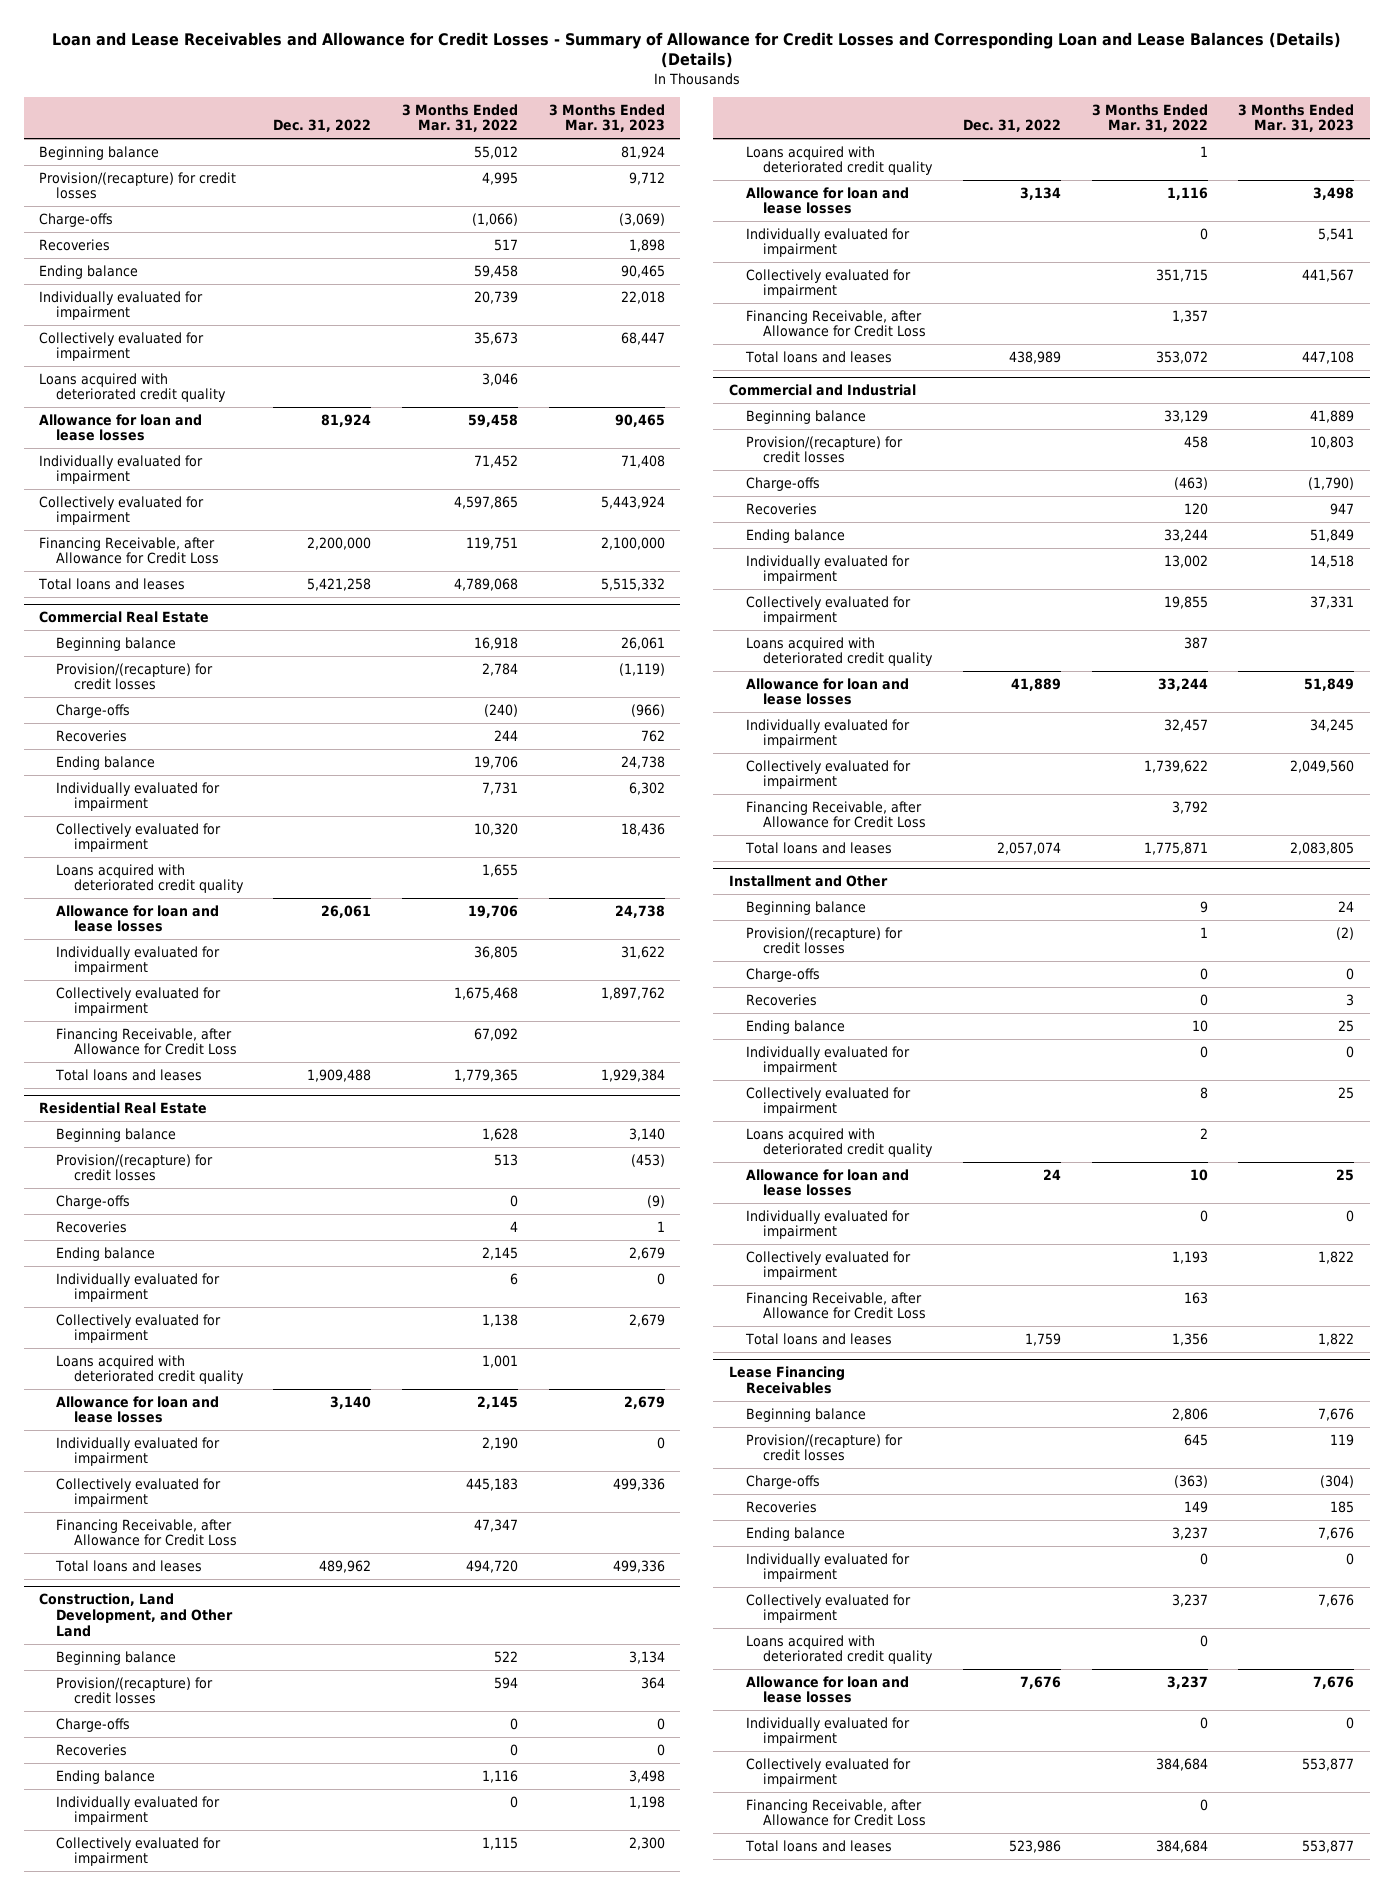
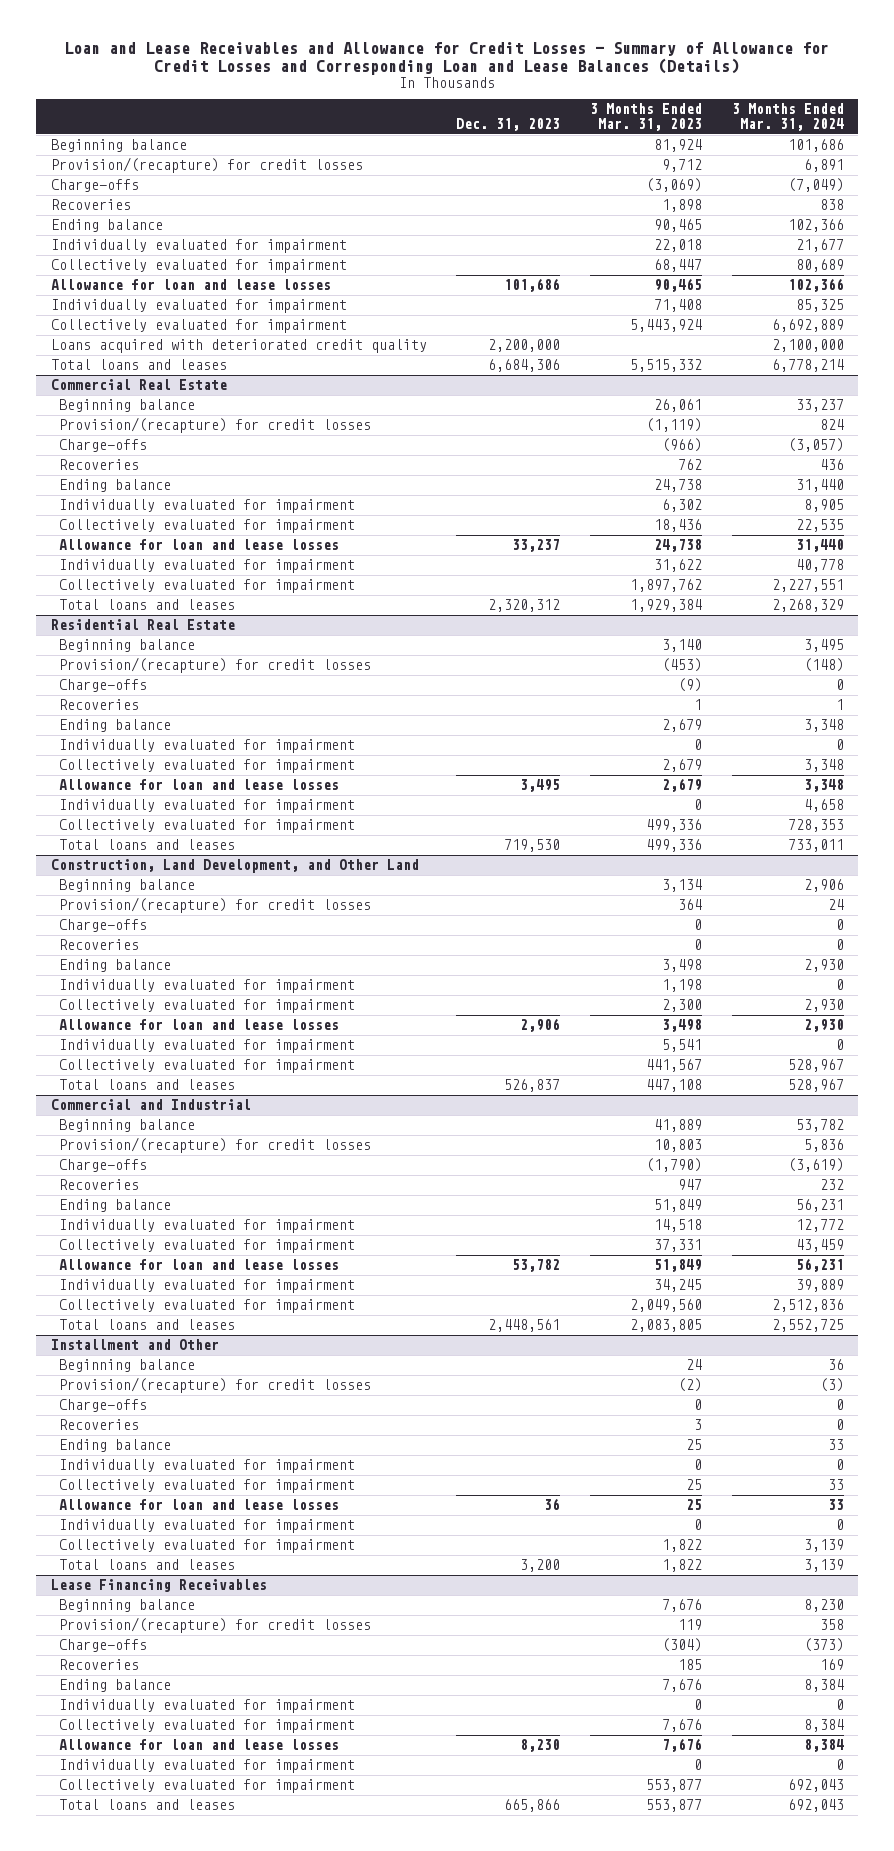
- Loan and Lease Receivables and Allowance for Credit Losses - Summary of Allowance for Credit Losses and Corresponding Loan and Lease Balances (Details) (Details)
+ Loan and Lease Receivables and Allowance for Credit Losses - Summary of Allowance for Credit Losses and Corresponding Loan and Lease Balances (Details)
- | Dec. 31, 2022 | 3 Months Ended Mar. 31, 2022 | 3 Months Ended Mar. 31, 2023
+ | Dec. 31, 2023 | 3 Months Ended Mar. 31, 2023 | 3 Months Ended Mar. 31, 2024
- Financing Receivable, after Allowance for Credit Loss | 2,200,000 | 119,751 | 2,100,000
moved down: Loans acquired with deteriorated credit quality | 2,200,000 | | 2,100,000
@ Commercial Real Estate
- Loans acquired with deteriorated credit quality | | 1,655 |
- Financing Receivable, after Allowance for Credit Loss | | 67,092 |
@ Residential Real Estate
- Loans acquired with deteriorated credit quality | | 1,001 |
- Financing Receivable, after Allowance for Credit Loss | | 47,347 |
@ Construction, Land Development, and Other Land
- Loans acquired with deteriorated credit quality | | 1 |
- Financing Receivable, after Allowance for Credit Loss | | 1,357 |
@ Commercial and Industrial
- Loans acquired with deteriorated credit quality | | 387 |
- Financing Receivable, after Allowance for Credit Loss | | 3,792 |
@ Installment and Other
- Loans acquired with deteriorated credit quality | | 2 |
- Financing Receivable, after Allowance for Credit Loss | | 163 |
@ Lease Financing Receivables
- Loans acquired with deteriorated credit quality | | 0 |
- Financing Receivable, after Allowance for Credit Loss | | 0 |

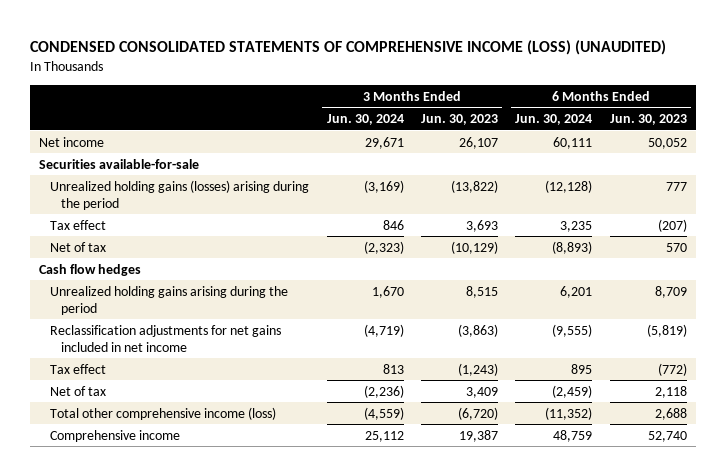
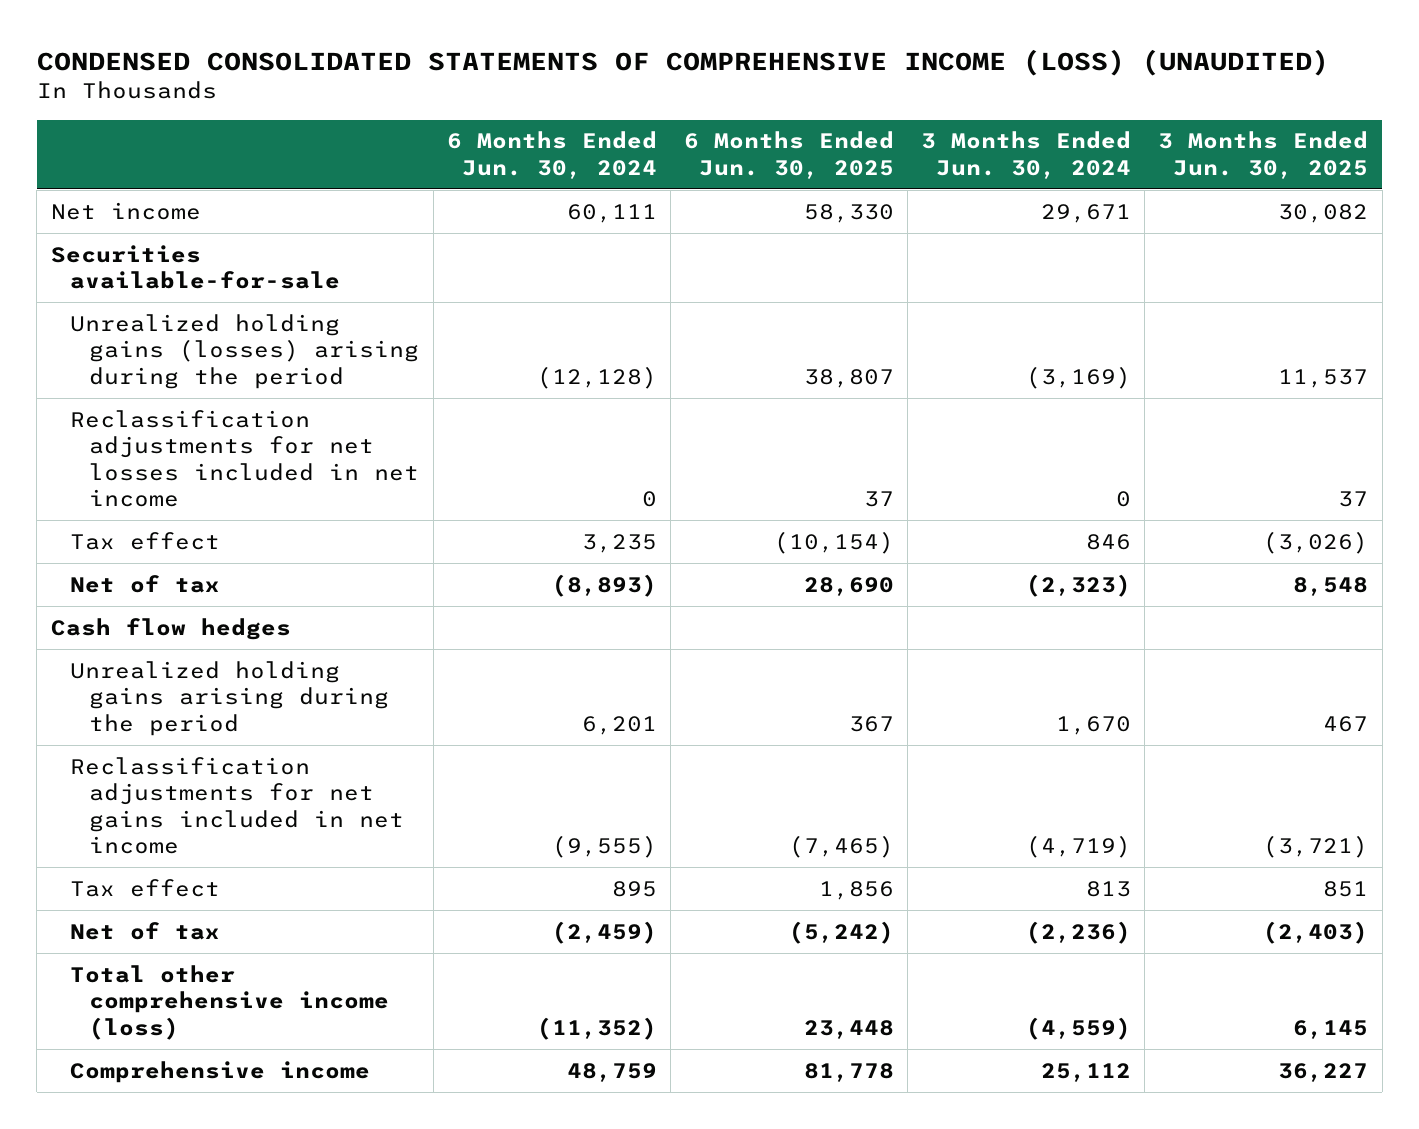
- | 3 Months Ended Jun. 30, 2024 | 3 Months Ended Jun. 30, 2023 | 6 Months Ended Jun. 30, 2024 | 6 Months Ended Jun. 30, 2023
+ | 6 Months Ended Jun. 30, 2024 | 6 Months Ended Jun. 30, 2025 | 3 Months Ended Jun. 30, 2024 | 3 Months Ended Jun. 30, 2025
+ Reclassification adjustments for net losses included in net income | 0 | 37 | 0 | 37

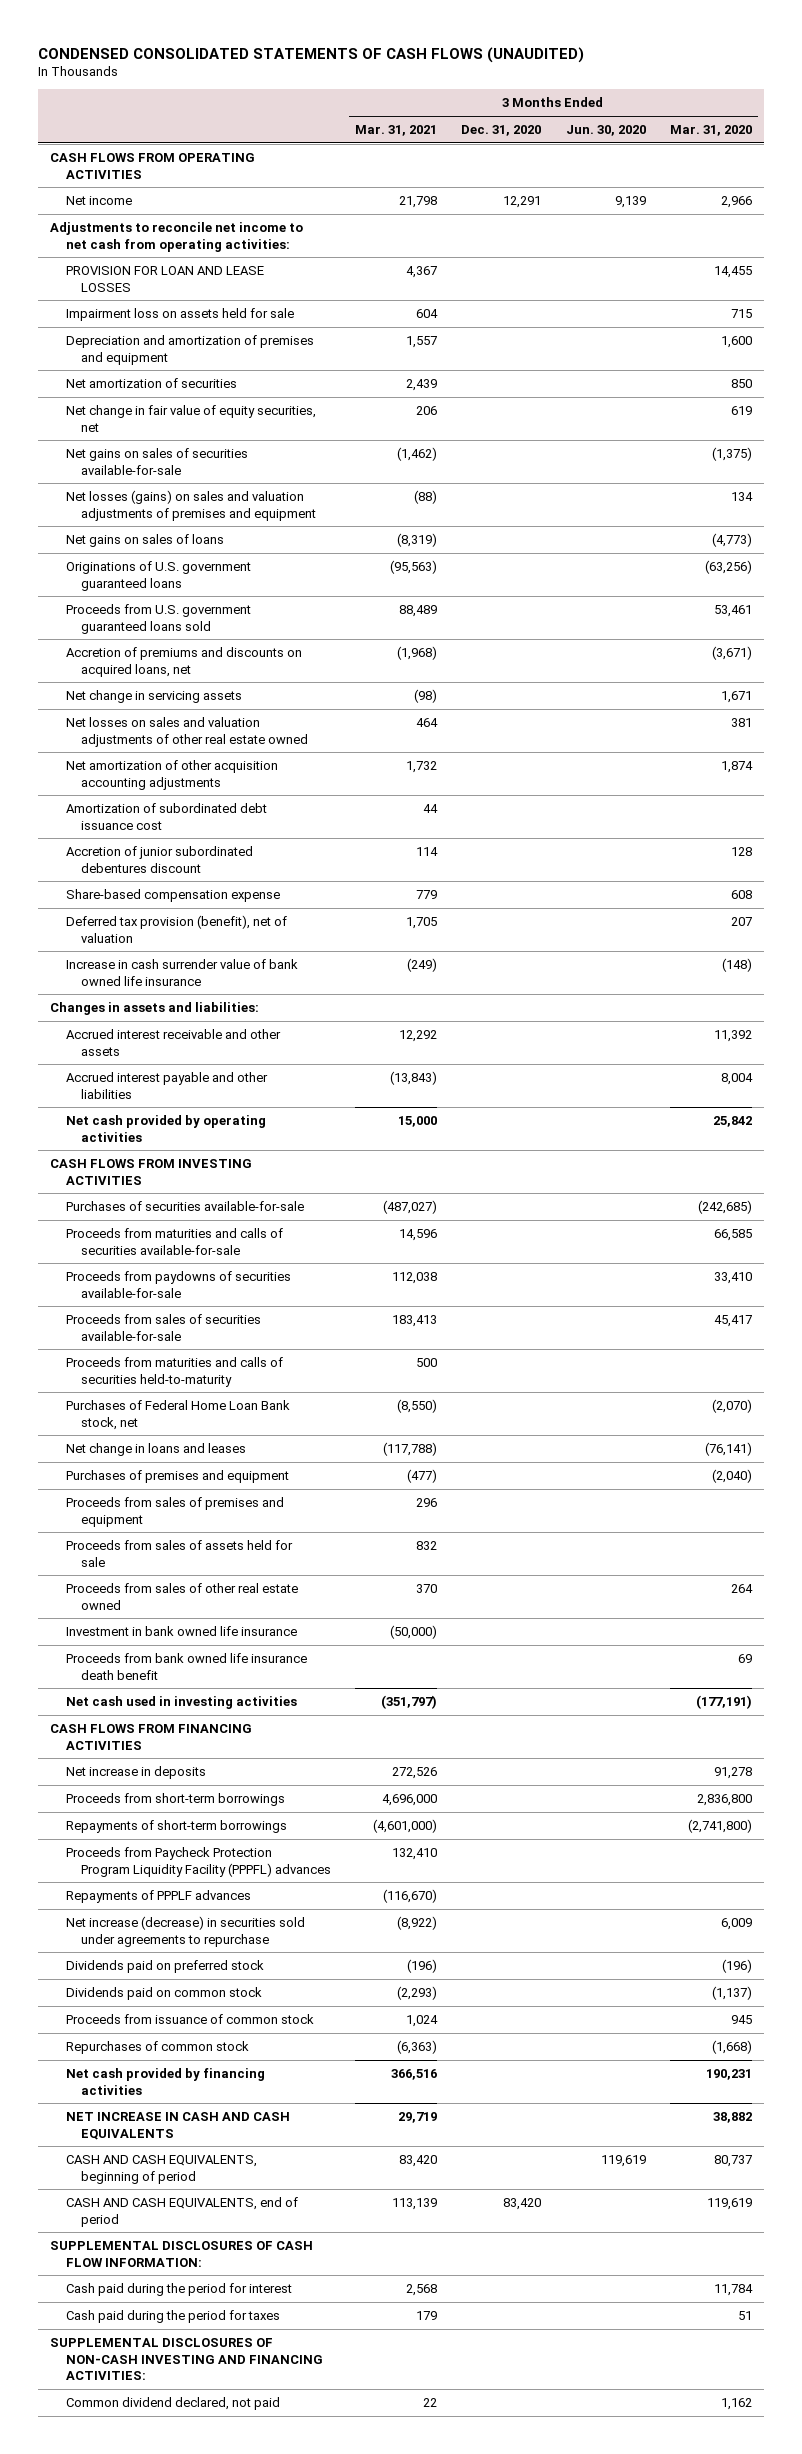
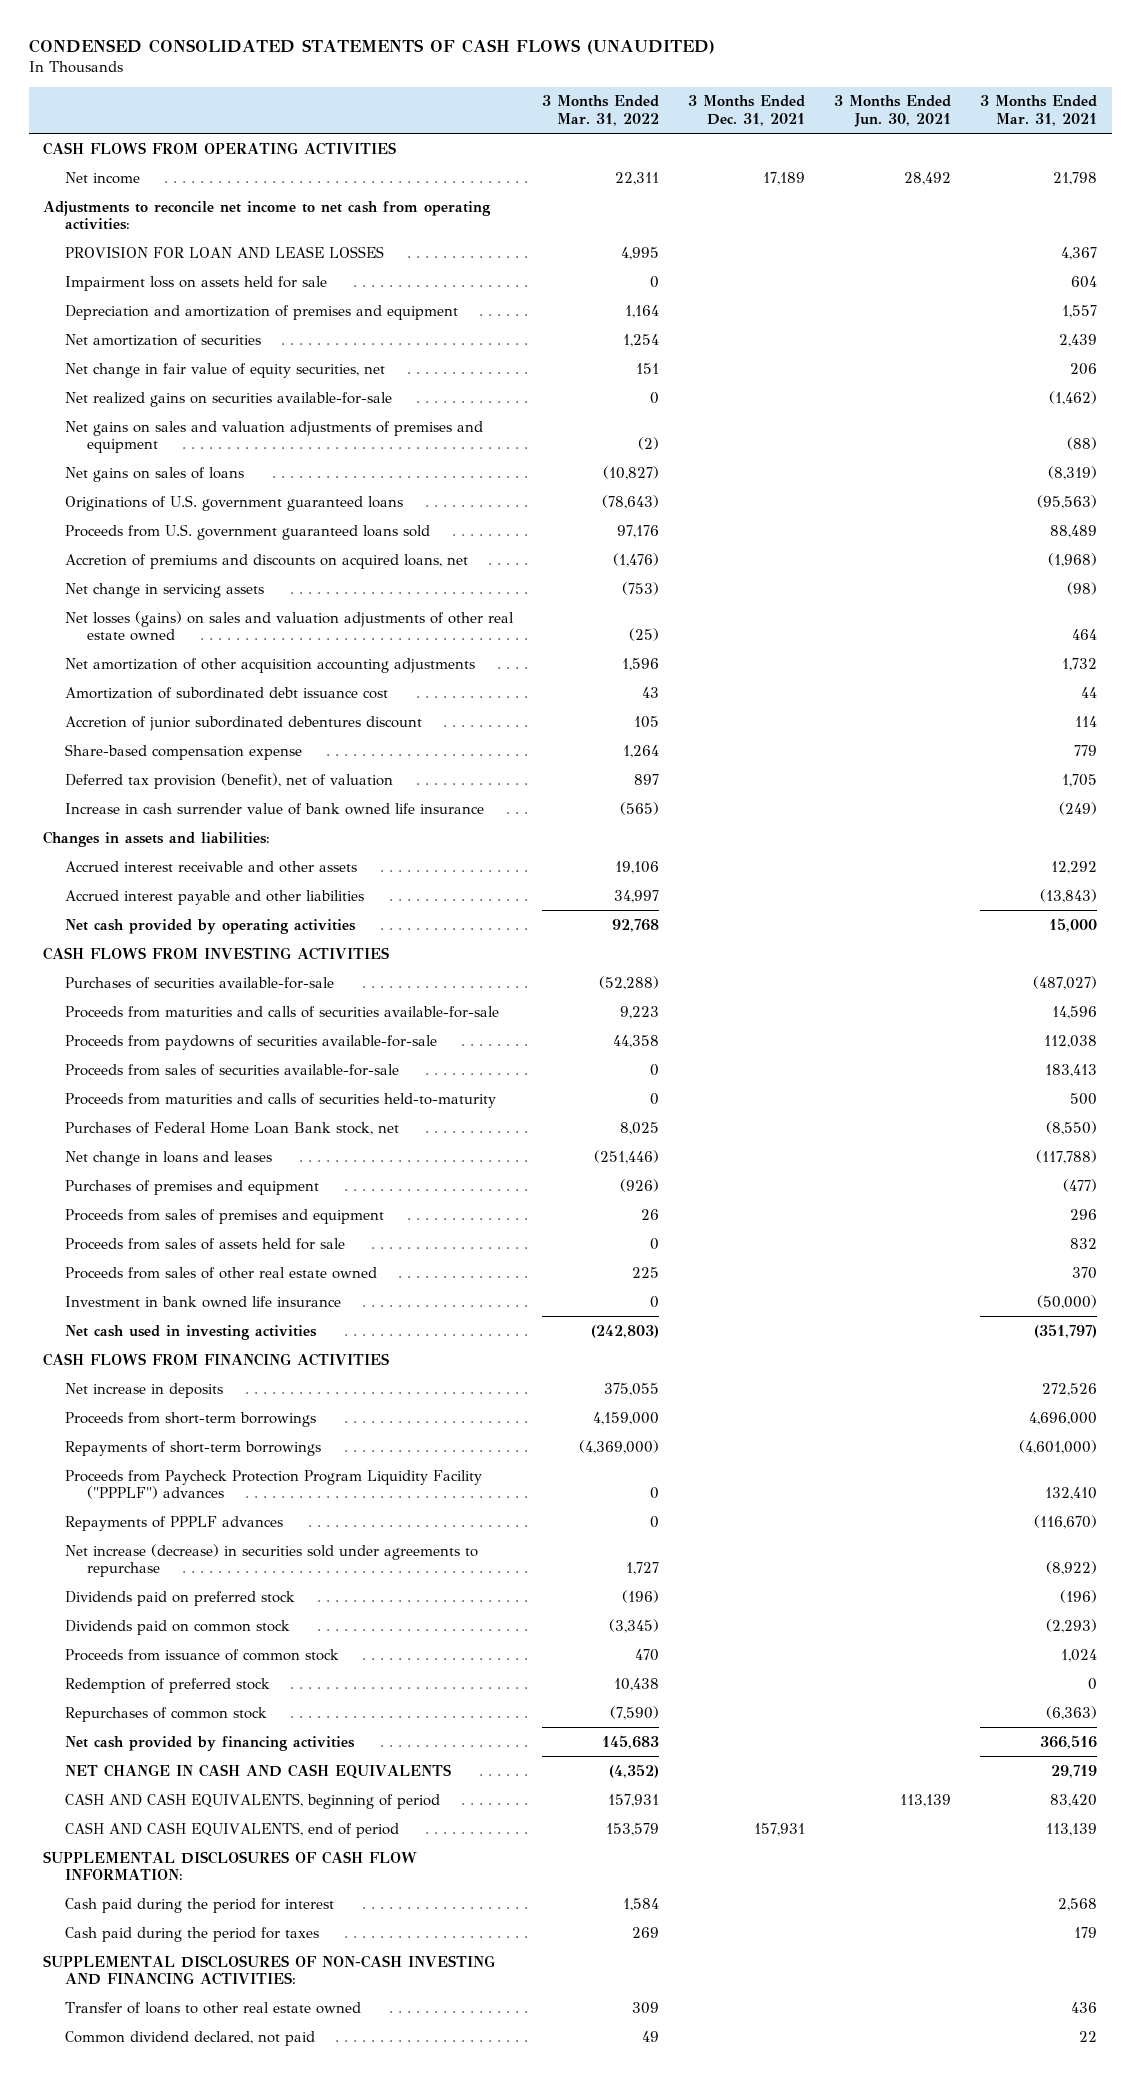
- | 3 Months Ended Mar. 31, 2021 | 3 Months Ended Dec. 31, 2020 | 3 Months Ended Jun. 30, 2020 | 3 Months Ended Mar. 31, 2020
+ | 3 Months Ended Mar. 31, 2022 | 3 Months Ended Dec. 31, 2021 | 3 Months Ended Jun. 30, 2021 | 3 Months Ended Mar. 31, 2021
- Net gains on sales of securities available-for-sale | (1,462) | | | (1,375)
- Net losses (gains) on sales and valuation adjustments of premises and equipment | (88) | | | 134
+ Net realized gains on securities available-for-sale | 0 | | | (1,462)
+ Net gains on sales and valuation adjustments of premises and equipment | (2) | | | (88)
- Net losses on sales and valuation adjustments of other real estate owned | 464 | | | 381
+ Net losses (gains) on sales and valuation adjustments of other real estate owned | (25) | | | 464
- Proceeds from bank owned life insurance death benefit | | | | 69
- Proceeds from Paycheck Protection Program Liquidity Facility (PPPFL) advances | 132,410 | | |
+ Proceeds from Paycheck Protection Program Liquidity Facility ("PPPLF") advances | 0 | | | 132,410
+ Redemption of preferred stock | 10,438 | | | 0
- NET INCREASE IN CASH AND CASH EQUIVALENTS | 29,719 | | | 38,882
+ NET CHANGE IN CASH AND CASH EQUIVALENTS | (4,352) | | | 29,719
+ Transfer of loans to other real estate owned | 309 | | | 436

